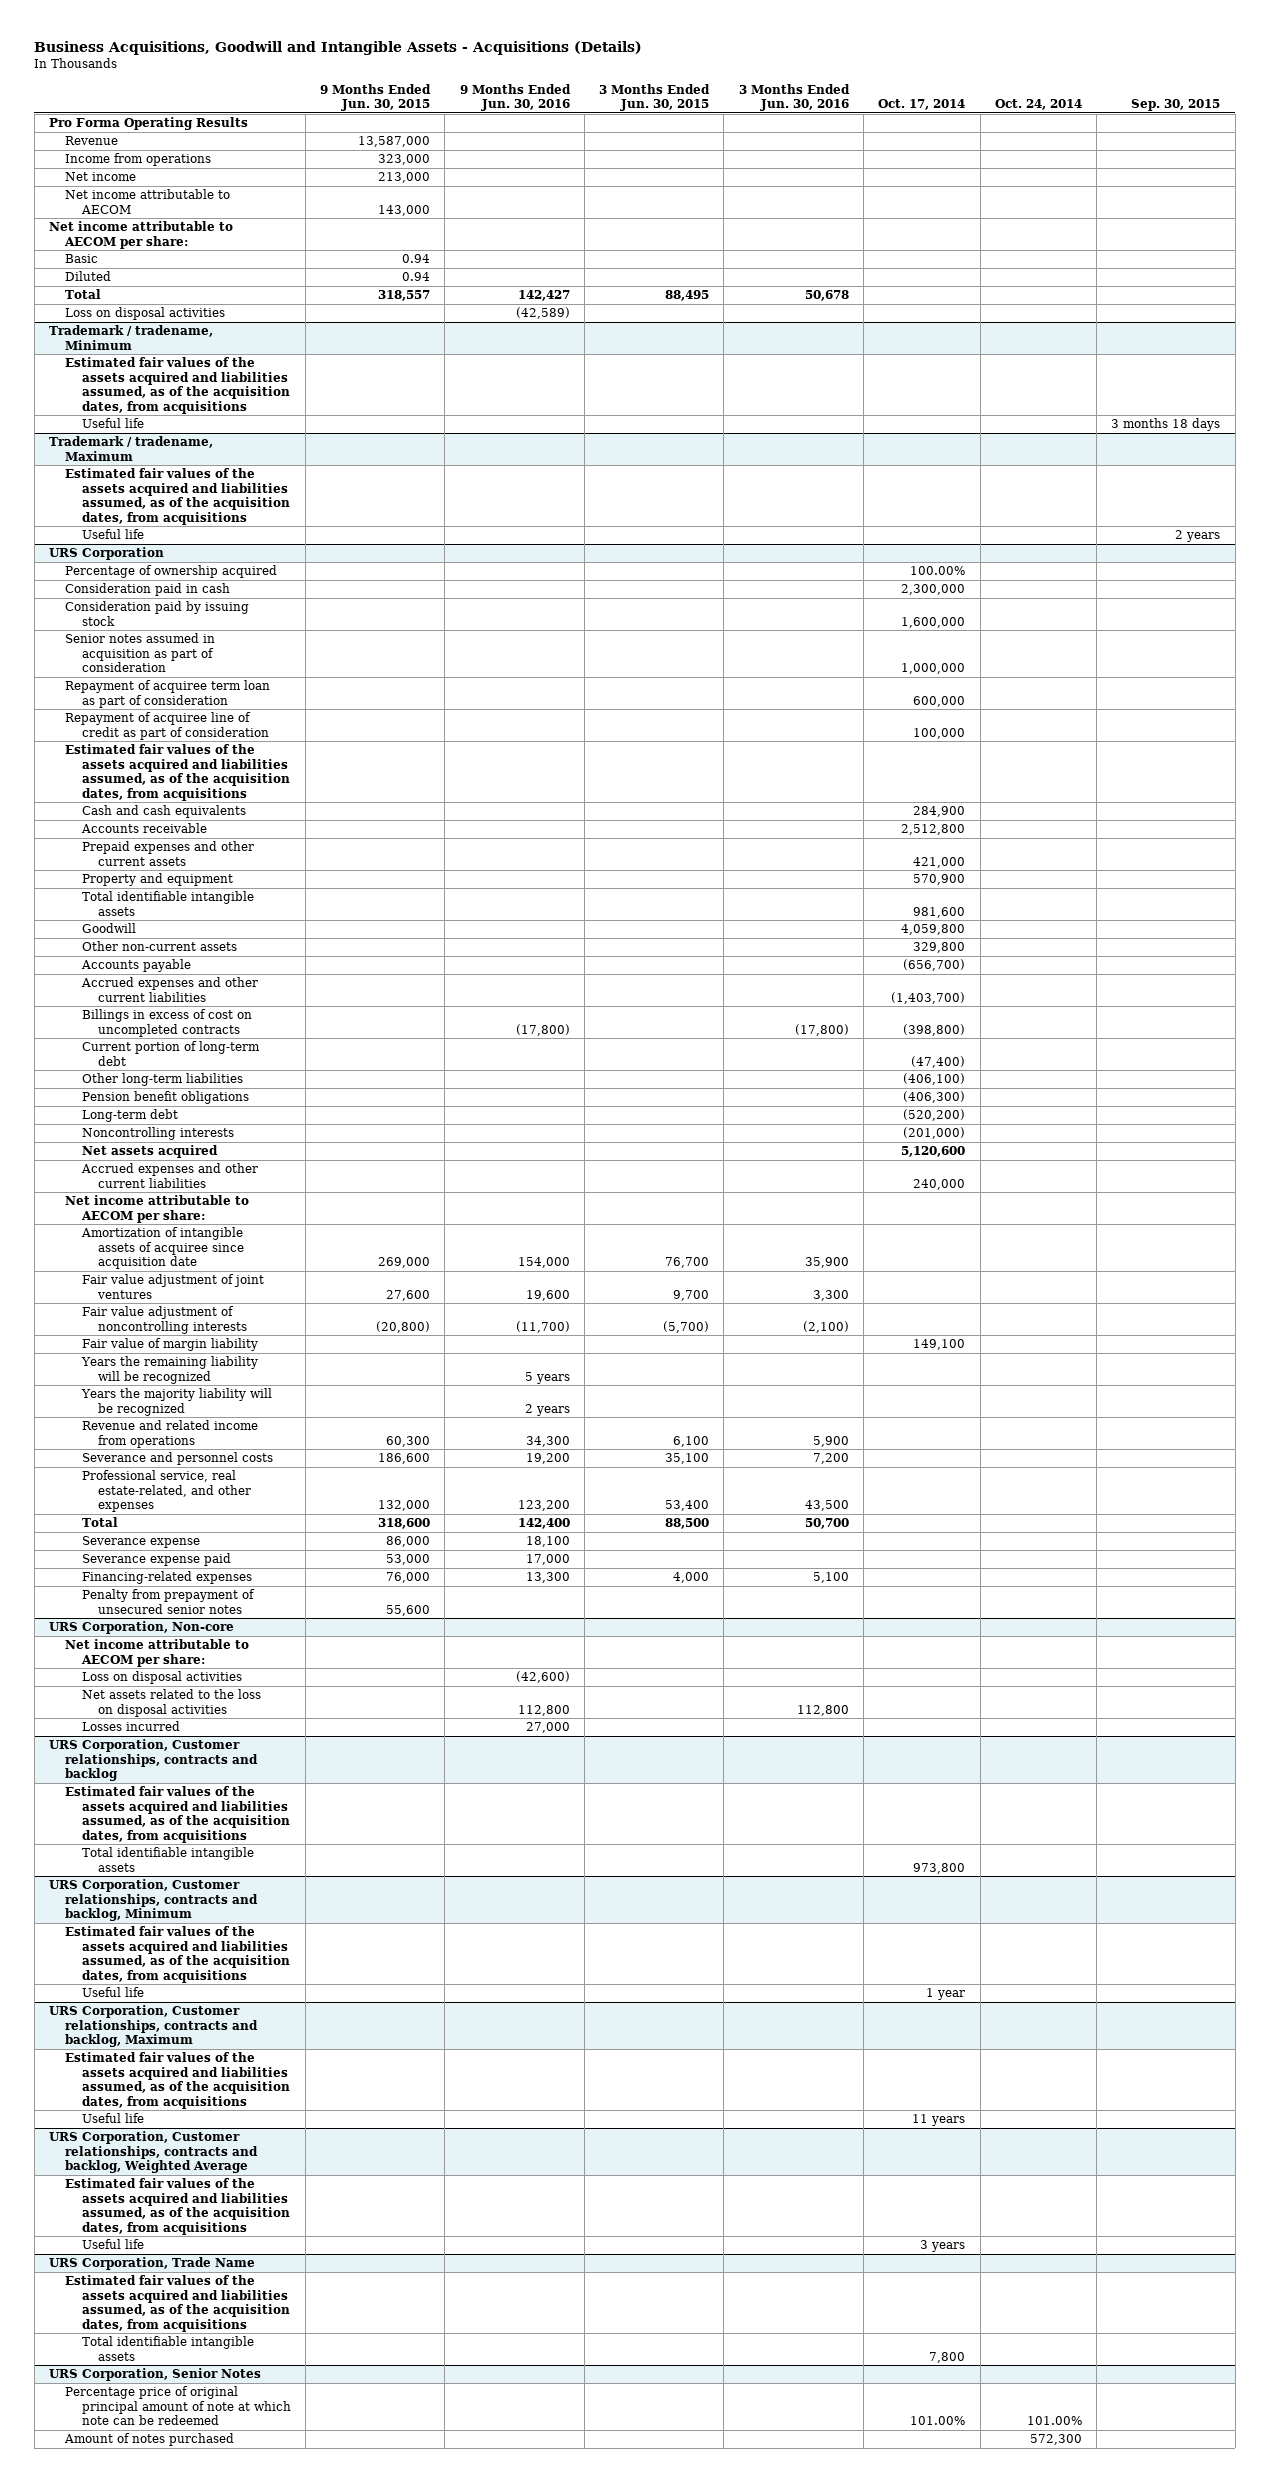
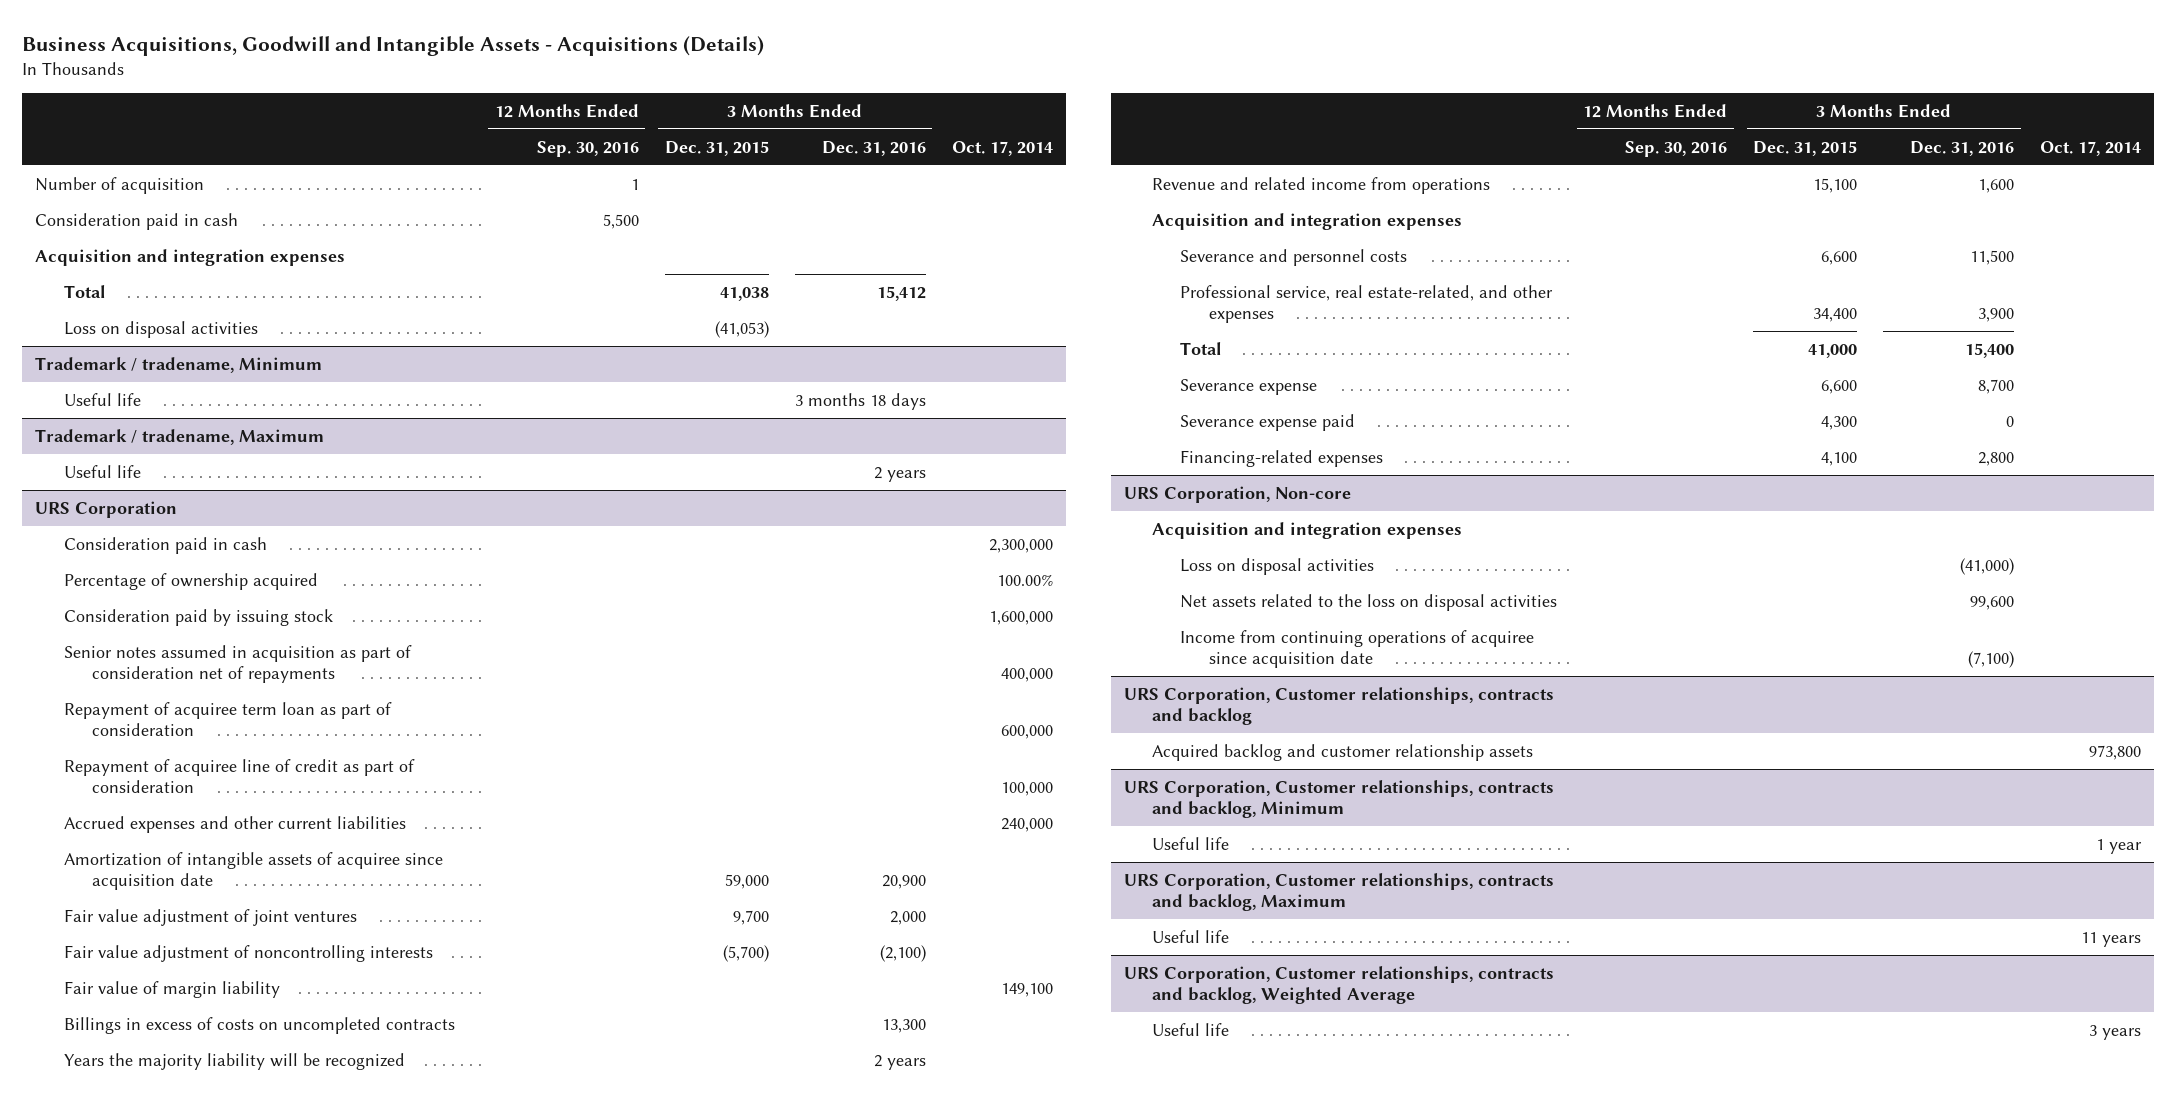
- | 9 Months Ended Jun. 30, 2015 | 9 Months Ended Jun. 30, 2016 | 3 Months Ended Jun. 30, 2015 | 3 Months Ended Jun. 30, 2016 | Oct. 17, 2014 | Oct. 24, 2014 | Sep. 30, 2015
+ | 12 Months Ended Sep. 30, 2016 | 3 Months Ended Dec. 31, 2015 | 3 Months Ended Dec. 31, 2016 | Oct. 17, 2014
- Pro Forma Operating Results
- Revenue | 13,587,000 | | | | | |
- Income from operations | 323,000 | | | | | |
- Net income | 213,000 | | | | | |
- Net income attributable to AECOM | 143,000 | | | | | |
- Net income attributable to AECOM per share:
- Basic | 0.94 | | | | | |
- Diluted | 0.94 | | | | | |
+ Number of acquisition | 1 | | |
+ Consideration paid in cash | 5,500 | | |
+ Acquisition and integration expenses
@ Trademark / tradename, Minimum
- Estimated fair values of the assets acquired and liabilities assumed, as of the acquisition dates, from acquisitions
@ Trademark / tradename, Maximum
- Estimated fair values of the assets acquired and liabilities assumed, as of the acquisition dates, from acquisitions
@ URS Corporation
moved down: Percentage of ownership acquired | | | | 100.00%
- Senior notes assumed in acquisition as part of consideration | | | | | 1,000,000 | |
+ Senior notes assumed in acquisition as part of consideration net of repayments | | | | 400,000
- Estimated fair values of the assets acquired and liabilities assumed, as of the acquisition dates, from acquisitions
- Cash and cash equivalents | | | | | 284,900 | |
- Accounts receivable | | | | | 2,512,800 | |
- Prepaid expenses and other current assets | | | | | 421,000 | |
- Property and equipment | | | | | 570,900 | |
- Total identifiable intangible assets | | | | | 981,600 | |
- Goodwill | | | | | 4,059,800 | |
- Other non-current assets | | | | | 329,800 | |
- Accounts payable | | | | | (656,700) | |
- Accrued expenses and other current liabilities | | | | | (1,403,700) | |
- Billings in excess of cost on uncompleted contracts | | (17,800) | | (17,800) | (398,800) | |
- Current portion of long-term debt | | | | | (47,400) | |
- Other long-term liabilities | | | | | (406,100) | |
- Pension benefit obligations | | | | | (406,300) | |
- Long-term debt | | | | | (520,200) | |
- Noncontrolling interests | | | | | (201,000) | |
- Net assets acquired | | | | | 5,120,600 | |
- Net income attributable to AECOM per share:
- Years the remaining liability will be recognized | | 5 years | | | | |
+ Billings in excess of costs on uncompleted contracts | | | 13,300 |
+ Acquisition and integration expenses
- Penalty from prepayment of unsecured senior notes | 55,600 | | | | | |
@ URS Corporation, Non-core
- Net income attributable to AECOM per share:
+ Acquisition and integration expenses
- Losses incurred | | 27,000 | | | | |
+ Income from continuing operations of acquiree since acquisition date | | | (7,100) |
@ URS Corporation, Customer relationships, contracts and backlog
- Estimated fair values of the assets acquired and liabilities assumed, as of the acquisition dates, from acquisitions
- Total identifiable intangible assets | | | | | 973,800 | |
+ Acquired backlog and customer relationship assets | | | | 973,800
@ URS Corporation, Customer relationships, contracts and backlog, Minimum
- Estimated fair values of the assets acquired and liabilities assumed, as of the acquisition dates, from acquisitions
@ URS Corporation, Customer relationships, contracts and backlog, Maximum
- Estimated fair values of the assets acquired and liabilities assumed, as of the acquisition dates, from acquisitions
@ URS Corporation, Customer relationships, contracts and backlog, Weighted Average
- Estimated fair values of the assets acquired and liabilities assumed, as of the acquisition dates, from acquisitions
- URS Corporation, Trade Name
- Estimated fair values of the assets acquired and liabilities assumed, as of the acquisition dates, from acquisitions
- Total identifiable intangible assets | | | | | 7,800 | |
- URS Corporation, Senior Notes
- Percentage price of original principal amount of note at which note can be redeemed | | | | | 101.00% | 101.00% |
- Amount of notes purchased | | | | | | 572,300 |

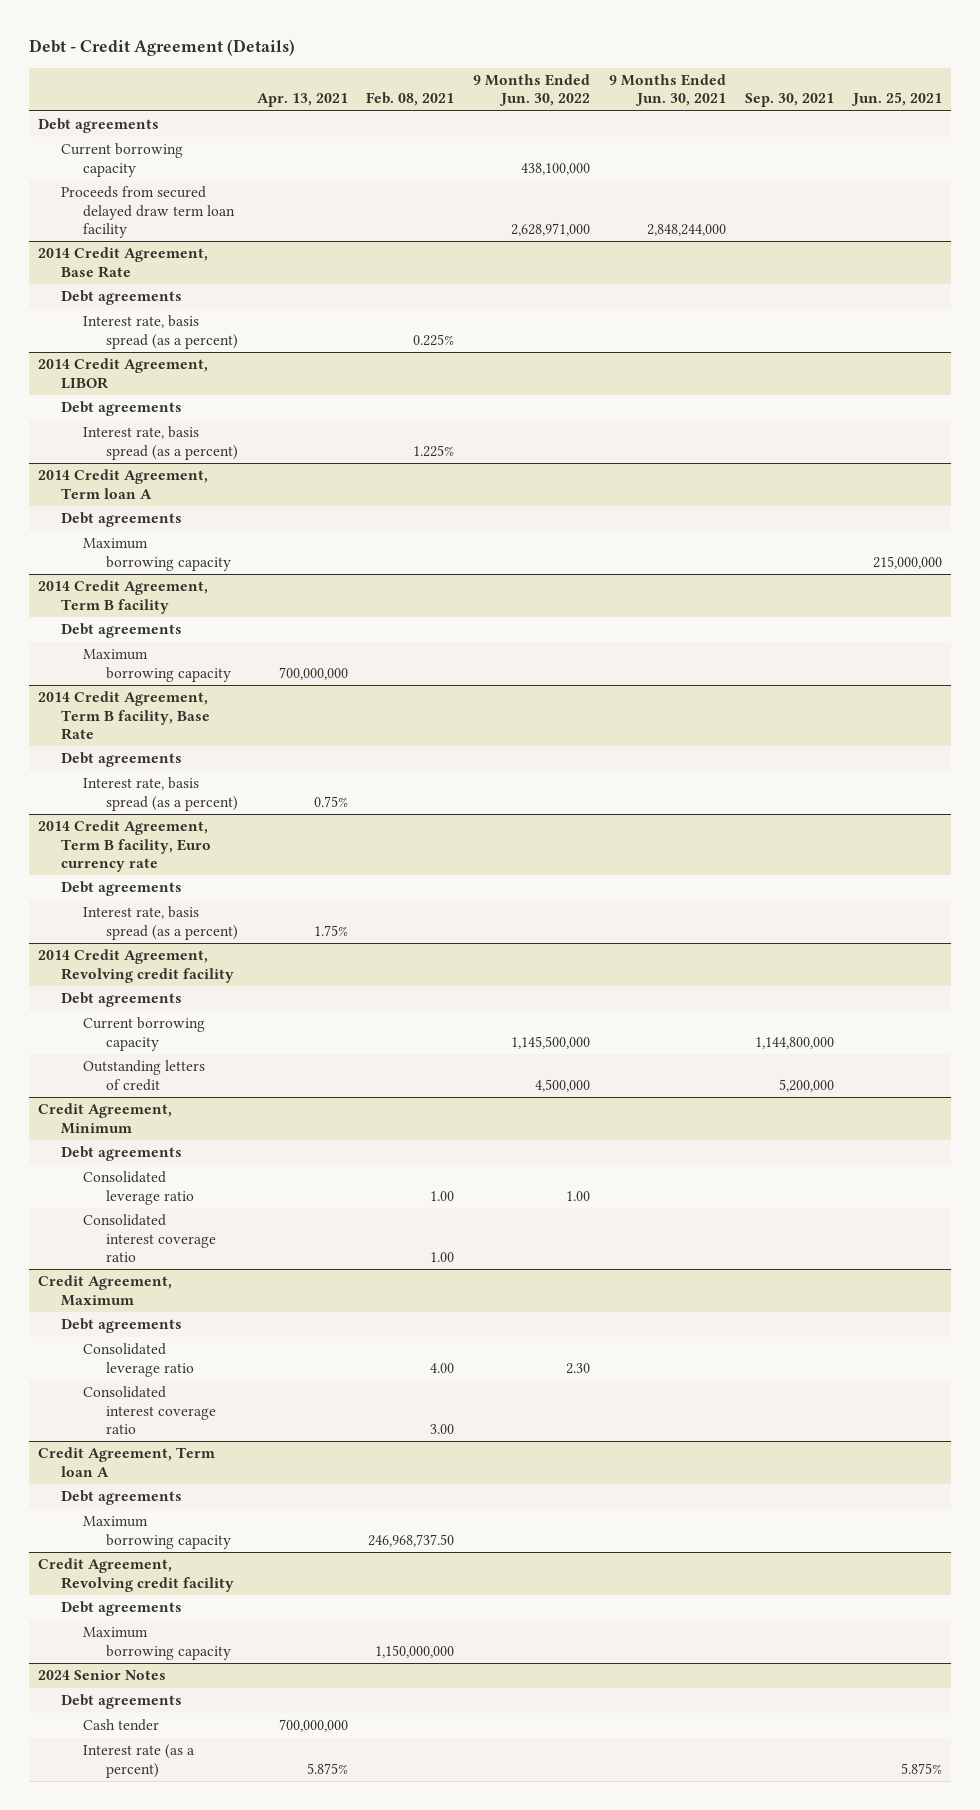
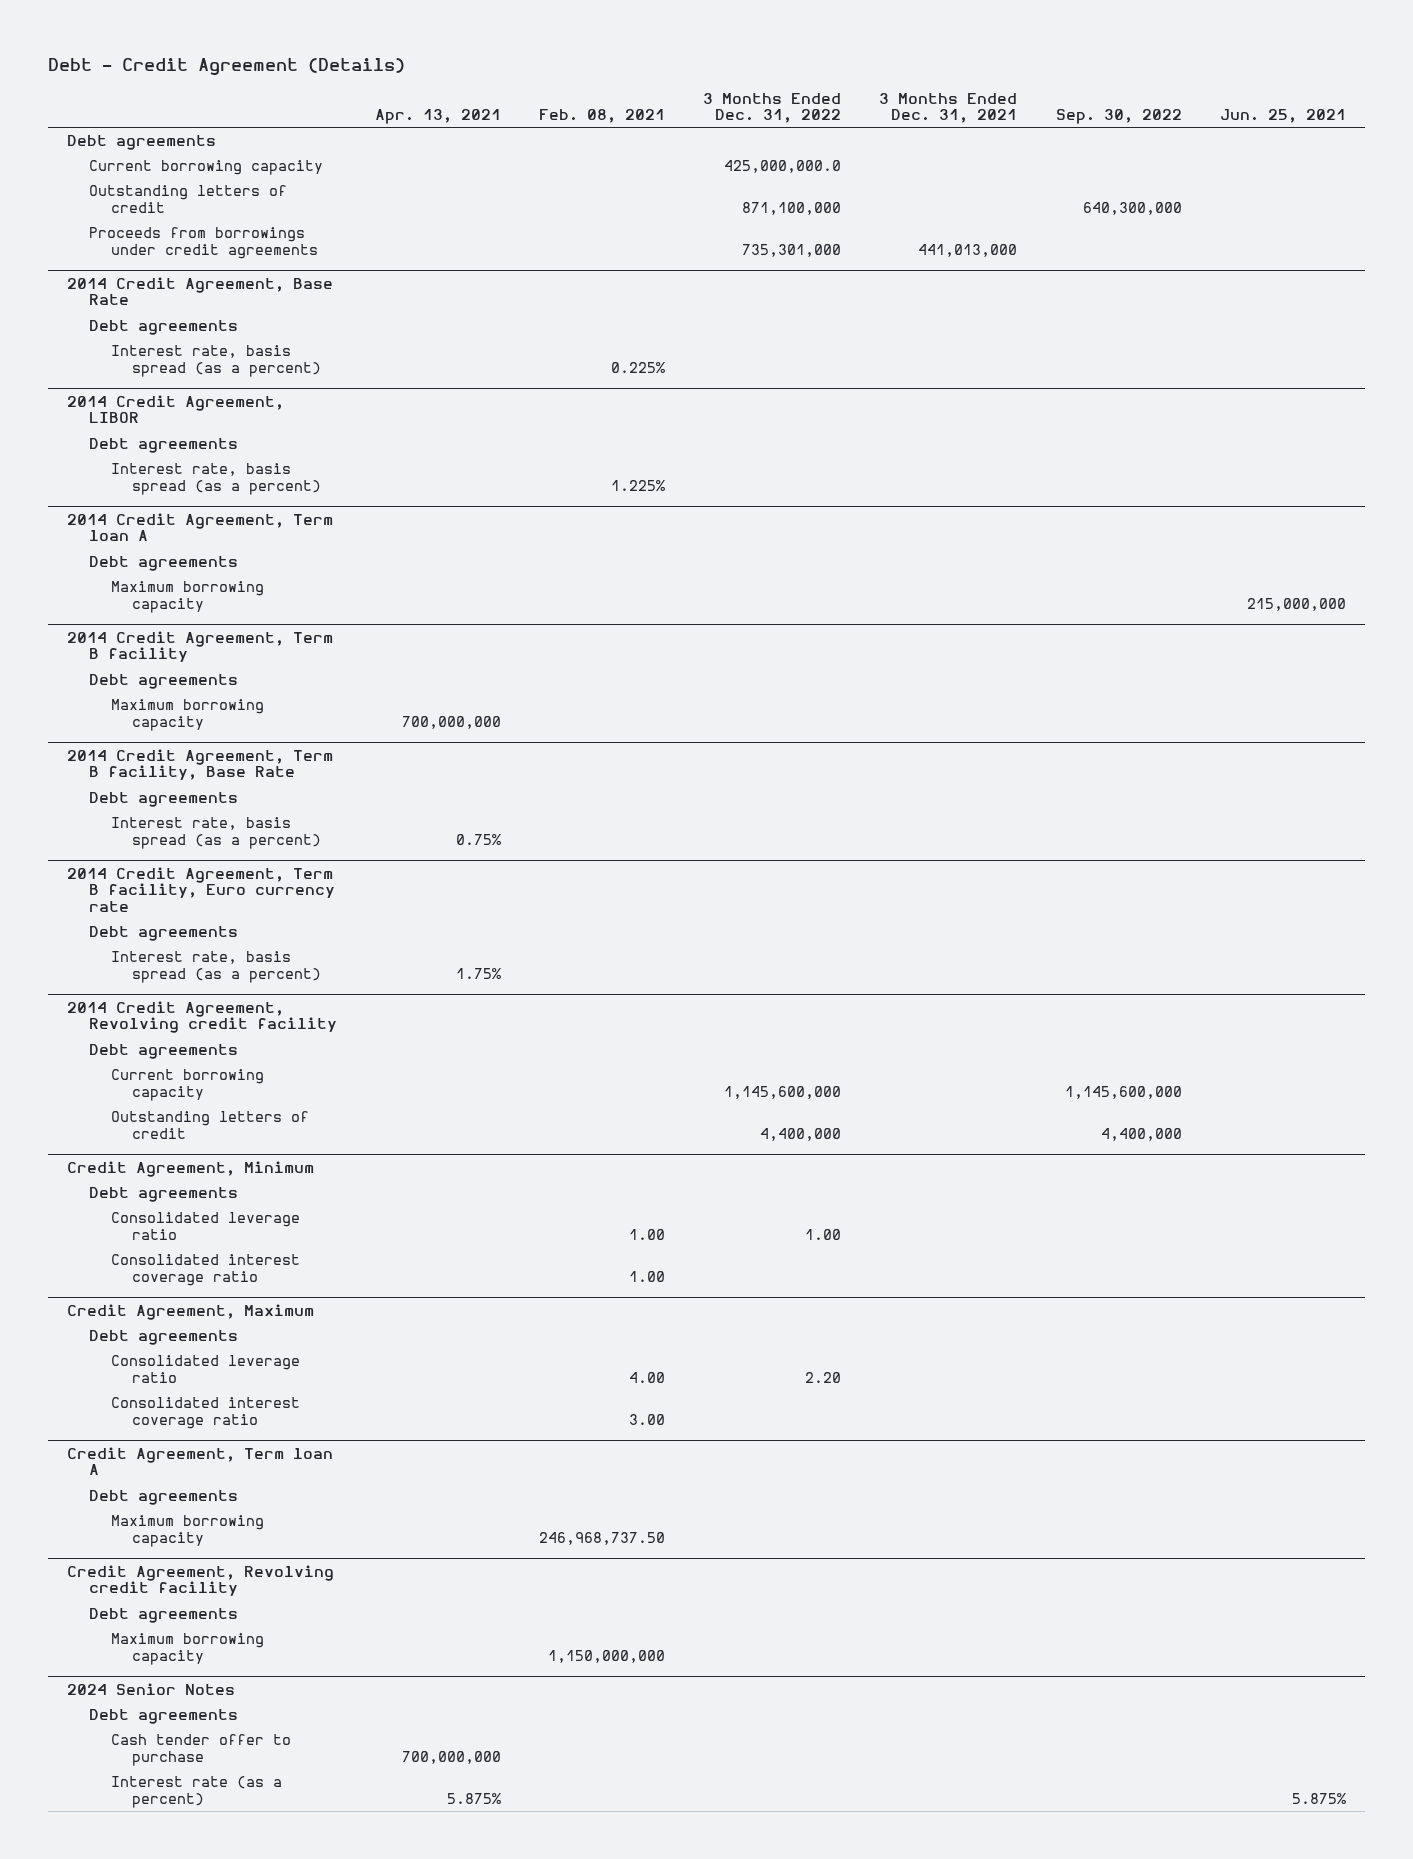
- | Apr. 13, 2021 | Feb. 08, 2021 | 9 Months Ended Jun. 30, 2022 | 9 Months Ended Jun. 30, 2021 | Sep. 30, 2021 | Jun. 25, 2021
+ | Apr. 13, 2021 | Feb. 08, 2021 | 3 Months Ended Dec. 31, 2022 | 3 Months Ended Dec. 31, 2021 | Sep. 30, 2022 | Jun. 25, 2021
- Proceeds from secured delayed draw term loan facility | | | 2,628,971,000 | 2,848,244,000 | |
+ Outstanding letters of credit | | | 871,100,000 | | 640,300,000 |
+ Proceeds from borrowings under credit agreements | | | 735,301,000 | 441,013,000 | |
@ 2024 Senior Notes
- Cash tender | 700,000,000 | | | | |
+ Cash tender offer to purchase | 700,000,000 | | | | |

